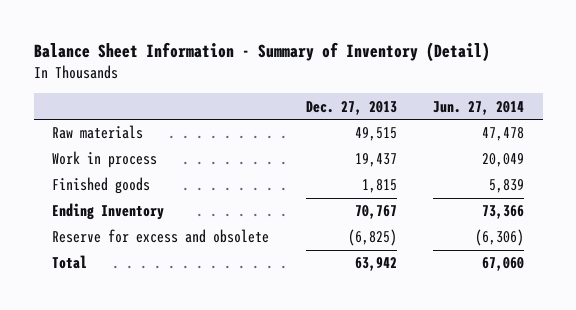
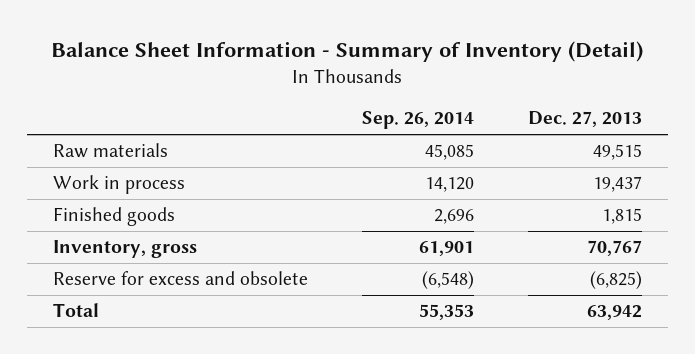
- | Dec. 27, 2013 | Jun. 27, 2014
+ | Sep. 26, 2014 | Dec. 27, 2013
- Ending Inventory | 70,767 | 73,366
+ Inventory, gross | 61,901 | 70,767

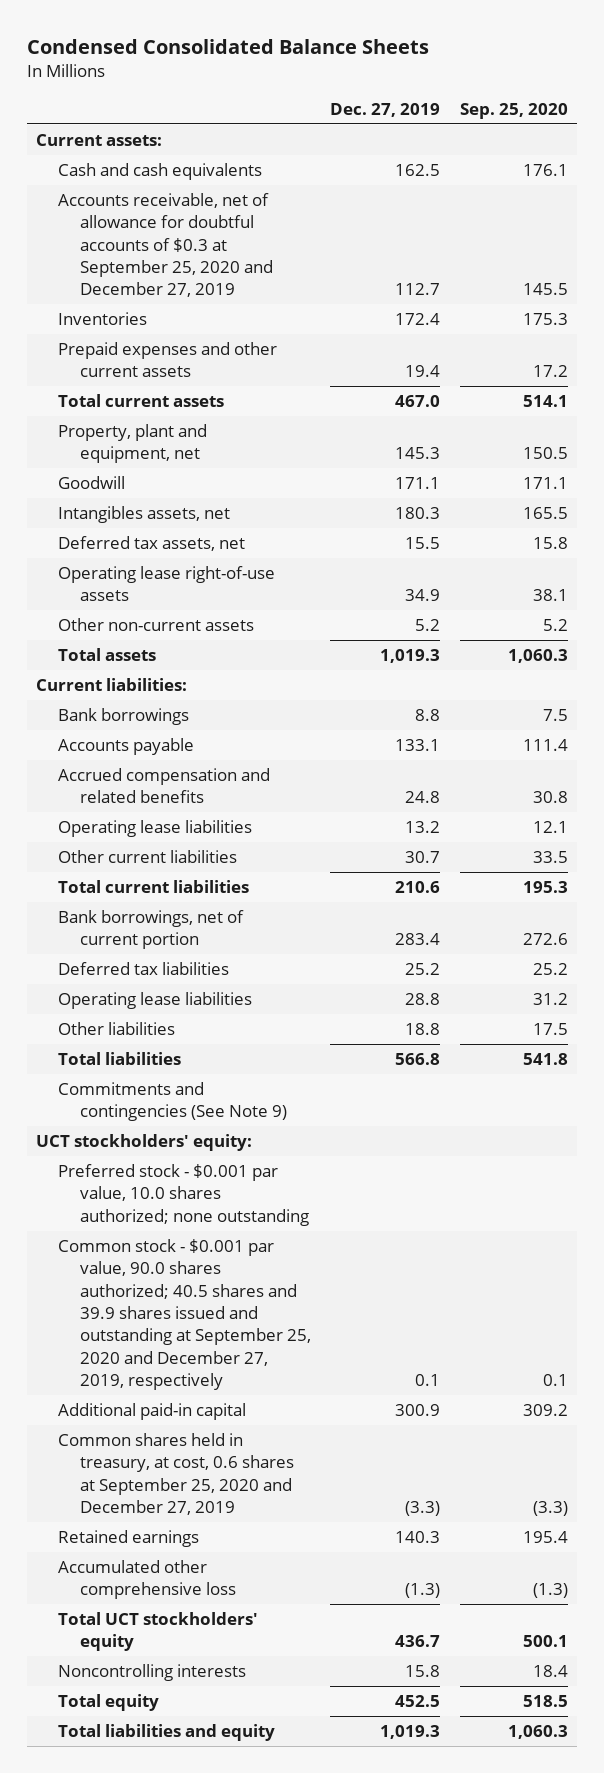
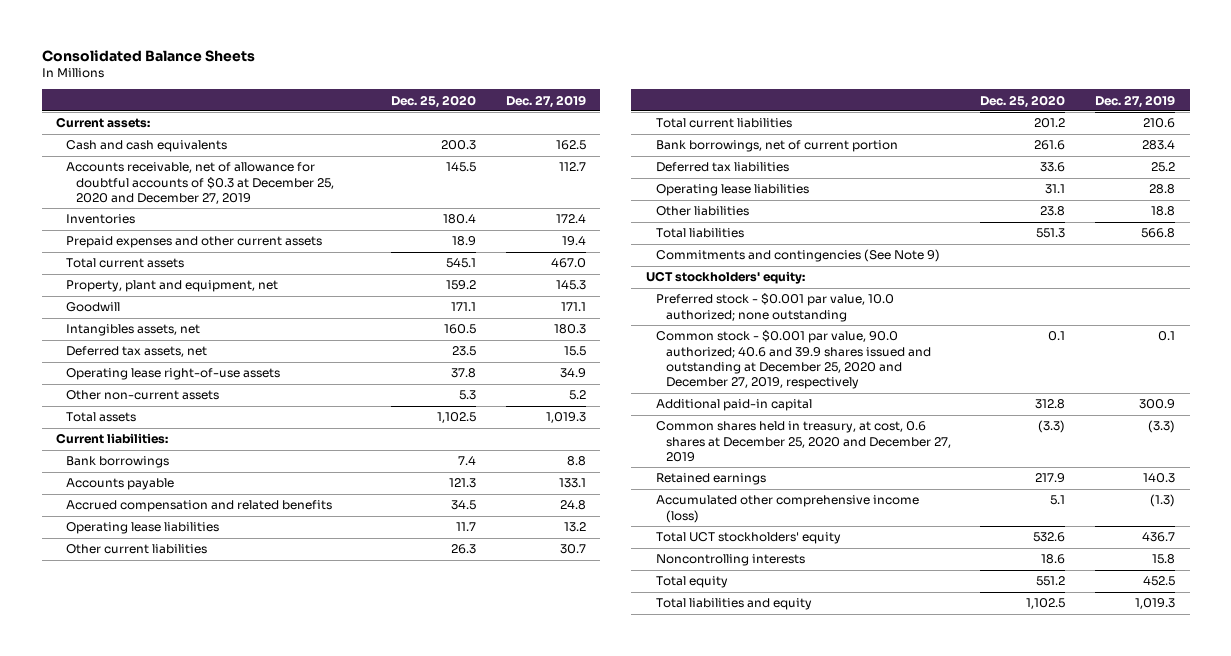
- Condensed Consolidated Balance Sheets
+ Consolidated Balance Sheets
- | Dec. 27, 2019 | Sep. 25, 2020
+ | Dec. 25, 2020 | Dec. 27, 2019
- Accounts receivable, net of allowance for doubtful accounts of $0.3 at September 25, 2020 and December 27, 2019 | 112.7 | 145.5
+ Accounts receivable, net of allowance for doubtful accounts of $0.3 at December 25, 2020 and December 27, 2019 | 145.5 | 112.7
- Preferred stock - $0.001 par value, 10.0 shares authorized; none outstanding
- Common stock - $0.001 par value, 90.0 shares authorized; 40.5 shares and 39.9 shares issued and outstanding at September 25, 2020 and December 27, 2019, respectively | 0.1 | 0.1
+ Preferred stock - $0.001 par value, 10.0 authorized; none outstanding
+ Common stock - $0.001 par value, 90.0 authorized; 40.6 and 39.9 shares issued and outstanding at December 25, 2020 and December 27, 2019, respectively | 0.1 | 0.1
- Common shares held in treasury, at cost, 0.6 shares at September 25, 2020 and December 27, 2019 | (3.3) | (3.3)
+ Common shares held in treasury, at cost, 0.6 shares at December 25, 2020 and December 27, 2019 | (3.3) | (3.3)
- Accumulated other comprehensive loss | (1.3) | (1.3)
+ Accumulated other comprehensive income (loss) | 5.1 | (1.3)

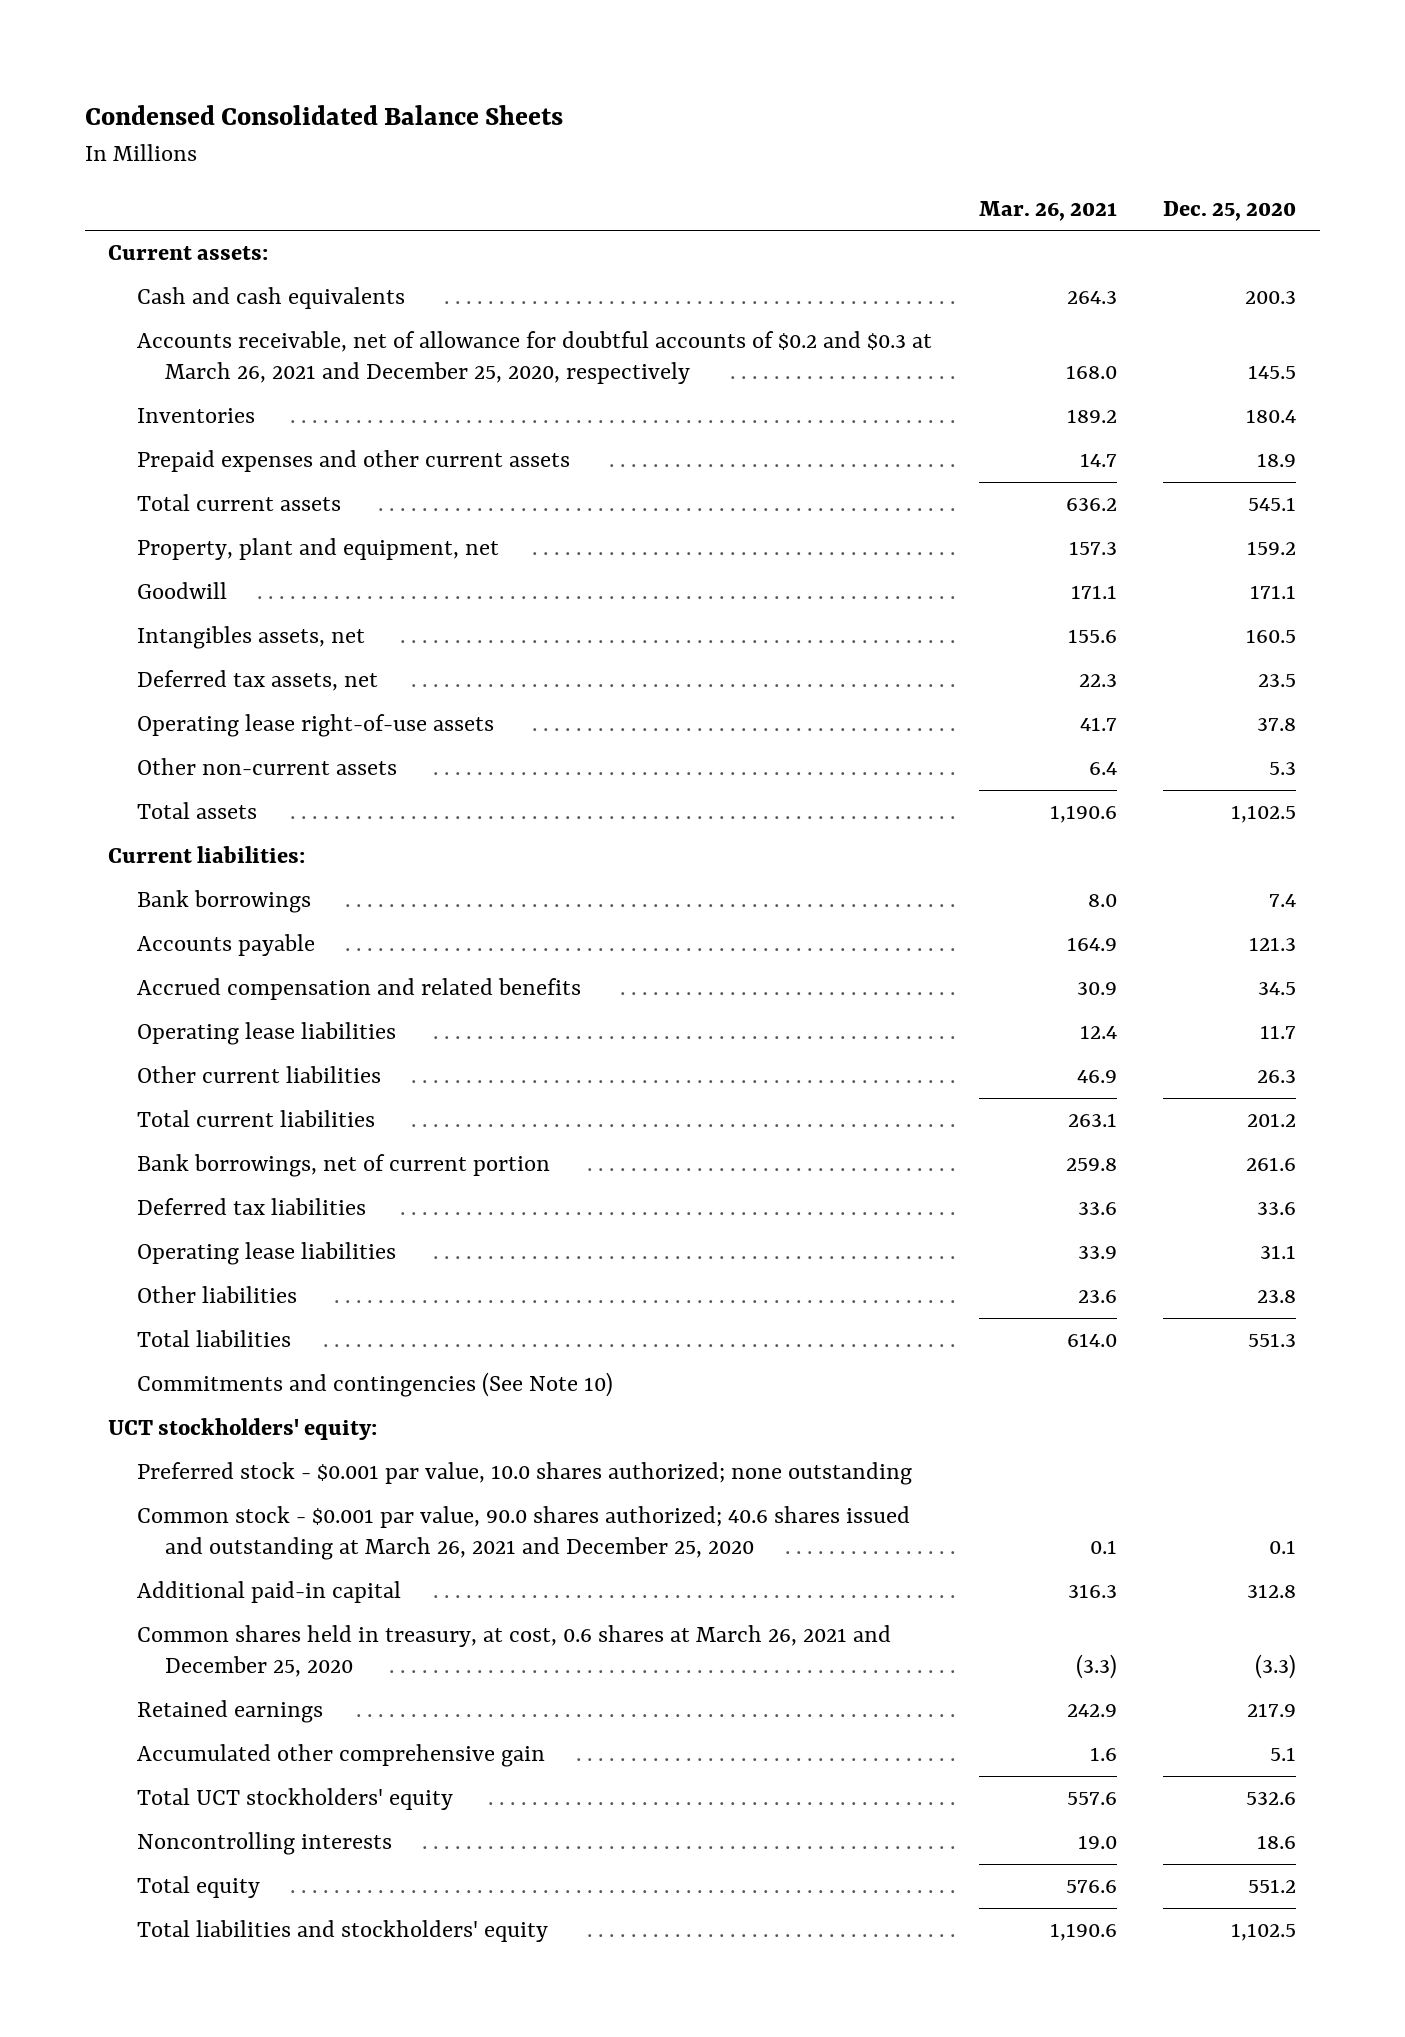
- Consolidated Balance Sheets
+ Condensed Consolidated Balance Sheets
- | Dec. 25, 2020 | Dec. 27, 2019
+ | Mar. 26, 2021 | Dec. 25, 2020
- Accounts receivable, net of allowance for doubtful accounts of $0.3 at December 25, 2020 and December 27, 2019 | 145.5 | 112.7
+ Accounts receivable, net of allowance for doubtful accounts of $0.2 and $0.3 at March 26, 2021 and December 25, 2020, respectively | 168.0 | 145.5
- Commitments and contingencies (See Note 9)
+ Commitments and contingencies (See Note 10)
- Preferred stock - $0.001 par value, 10.0 authorized; none outstanding
- Common stock - $0.001 par value, 90.0 authorized; 40.6 and 39.9 shares issued and outstanding at December 25, 2020 and December 27, 2019, respectively | 0.1 | 0.1
+ Preferred stock - $0.001 par value, 10.0 shares authorized; none outstanding
+ Common stock - $0.001 par value, 90.0 shares authorized; 40.6 shares issued and outstanding at March 26, 2021 and December 25, 2020 | 0.1 | 0.1
- Common shares held in treasury, at cost, 0.6 shares at December 25, 2020 and December 27, 2019 | (3.3) | (3.3)
+ Common shares held in treasury, at cost, 0.6 shares at March 26, 2021 and December 25, 2020 | (3.3) | (3.3)
- Accumulated other comprehensive income (loss) | 5.1 | (1.3)
+ Accumulated other comprehensive gain | 1.6 | 5.1
- Total liabilities and equity | 1,102.5 | 1,019.3
+ Total liabilities and stockholders' equity | 1,190.6 | 1,102.5

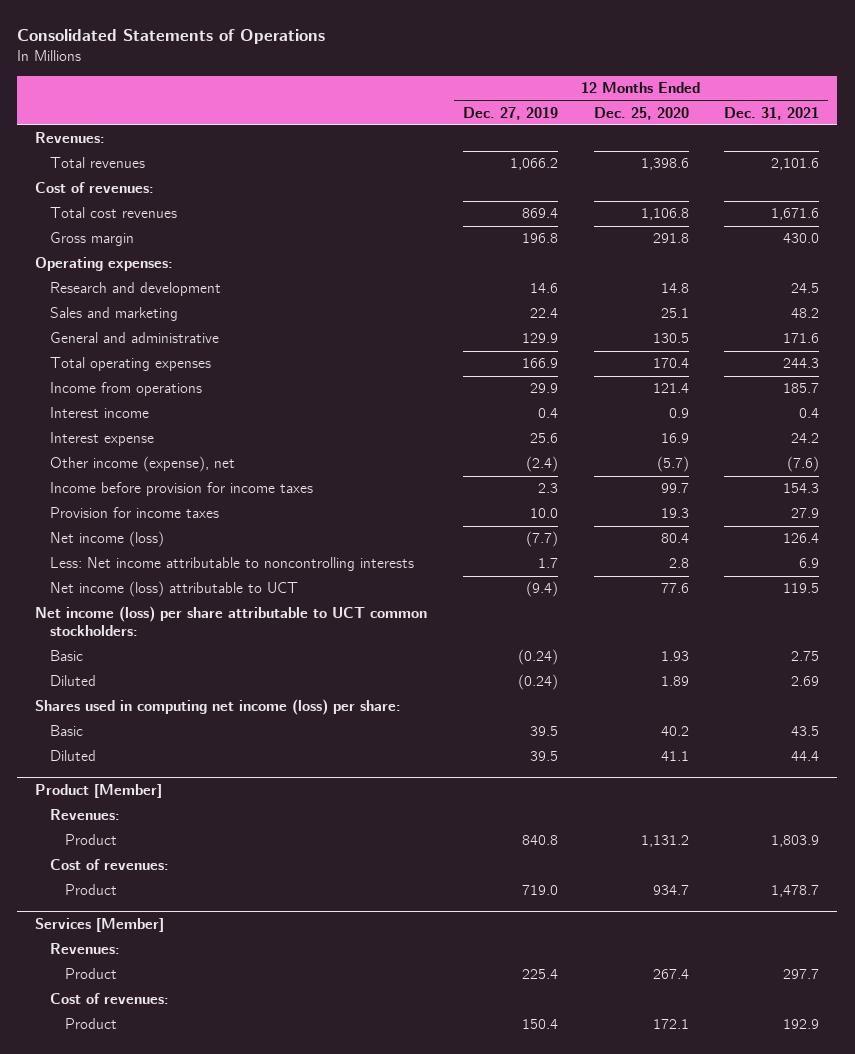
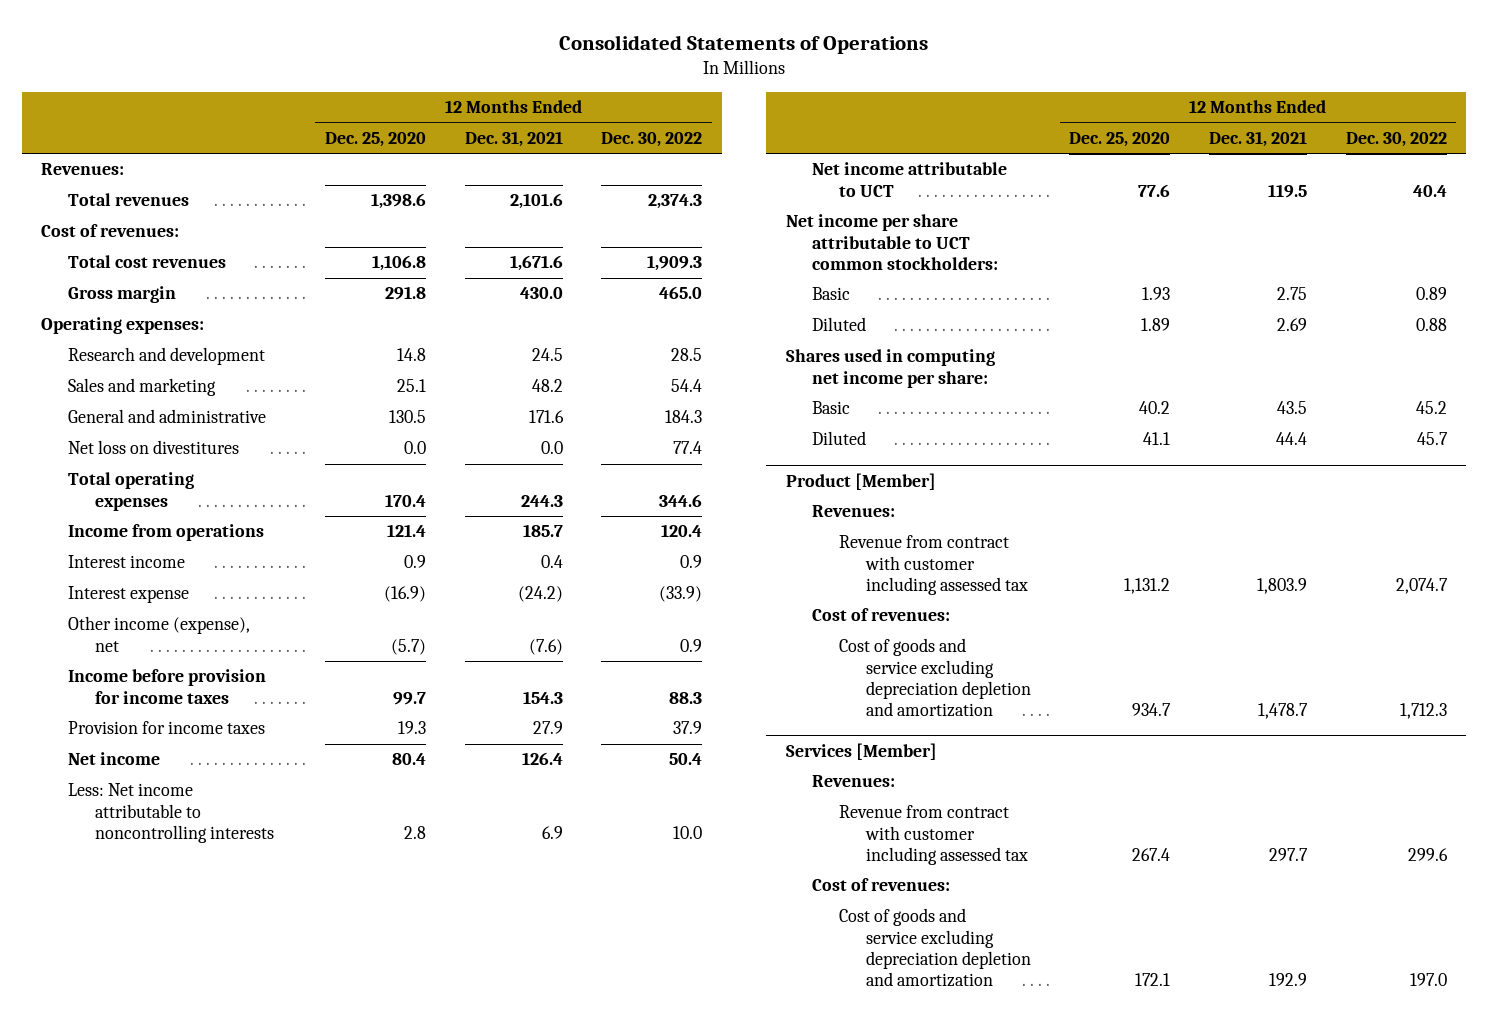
- | 12 Months Ended Dec. 27, 2019 | 12 Months Ended Dec. 25, 2020 | 12 Months Ended Dec. 31, 2021
+ | 12 Months Ended Dec. 25, 2020 | 12 Months Ended Dec. 31, 2021 | 12 Months Ended Dec. 30, 2022
+ Net loss on divestitures | 0.0 | 0.0 | 77.4
- Interest expense | 25.6 | 16.9 | 24.2
+ Interest expense | (16.9) | (24.2) | (33.9)
- Net income (loss) | (7.7) | 80.4 | 126.4
+ Net income | 80.4 | 126.4 | 50.4
- Net income (loss) attributable to UCT | (9.4) | 77.6 | 119.5
- Net income (loss) per share attributable to UCT common stockholders:
+ Net income attributable to UCT | 77.6 | 119.5 | 40.4
+ Net income per share attributable to UCT common stockholders:
- Shares used in computing net income (loss) per share:
+ Shares used in computing net income per share:
@ Product [Member]
- Product | 840.8 | 1,131.2 | 1,803.9
+ Revenue from contract with customer including assessed tax | 1,131.2 | 1,803.9 | 2,074.7
- Product | 719.0 | 934.7 | 1,478.7
+ Cost of goods and service excluding depreciation depletion and amortization | 934.7 | 1,478.7 | 1,712.3
@ Services [Member]
- Product | 225.4 | 267.4 | 297.7
+ Revenue from contract with customer including assessed tax | 267.4 | 297.7 | 299.6
- Product | 150.4 | 172.1 | 192.9
+ Cost of goods and service excluding depreciation depletion and amortization | 172.1 | 192.9 | 197.0

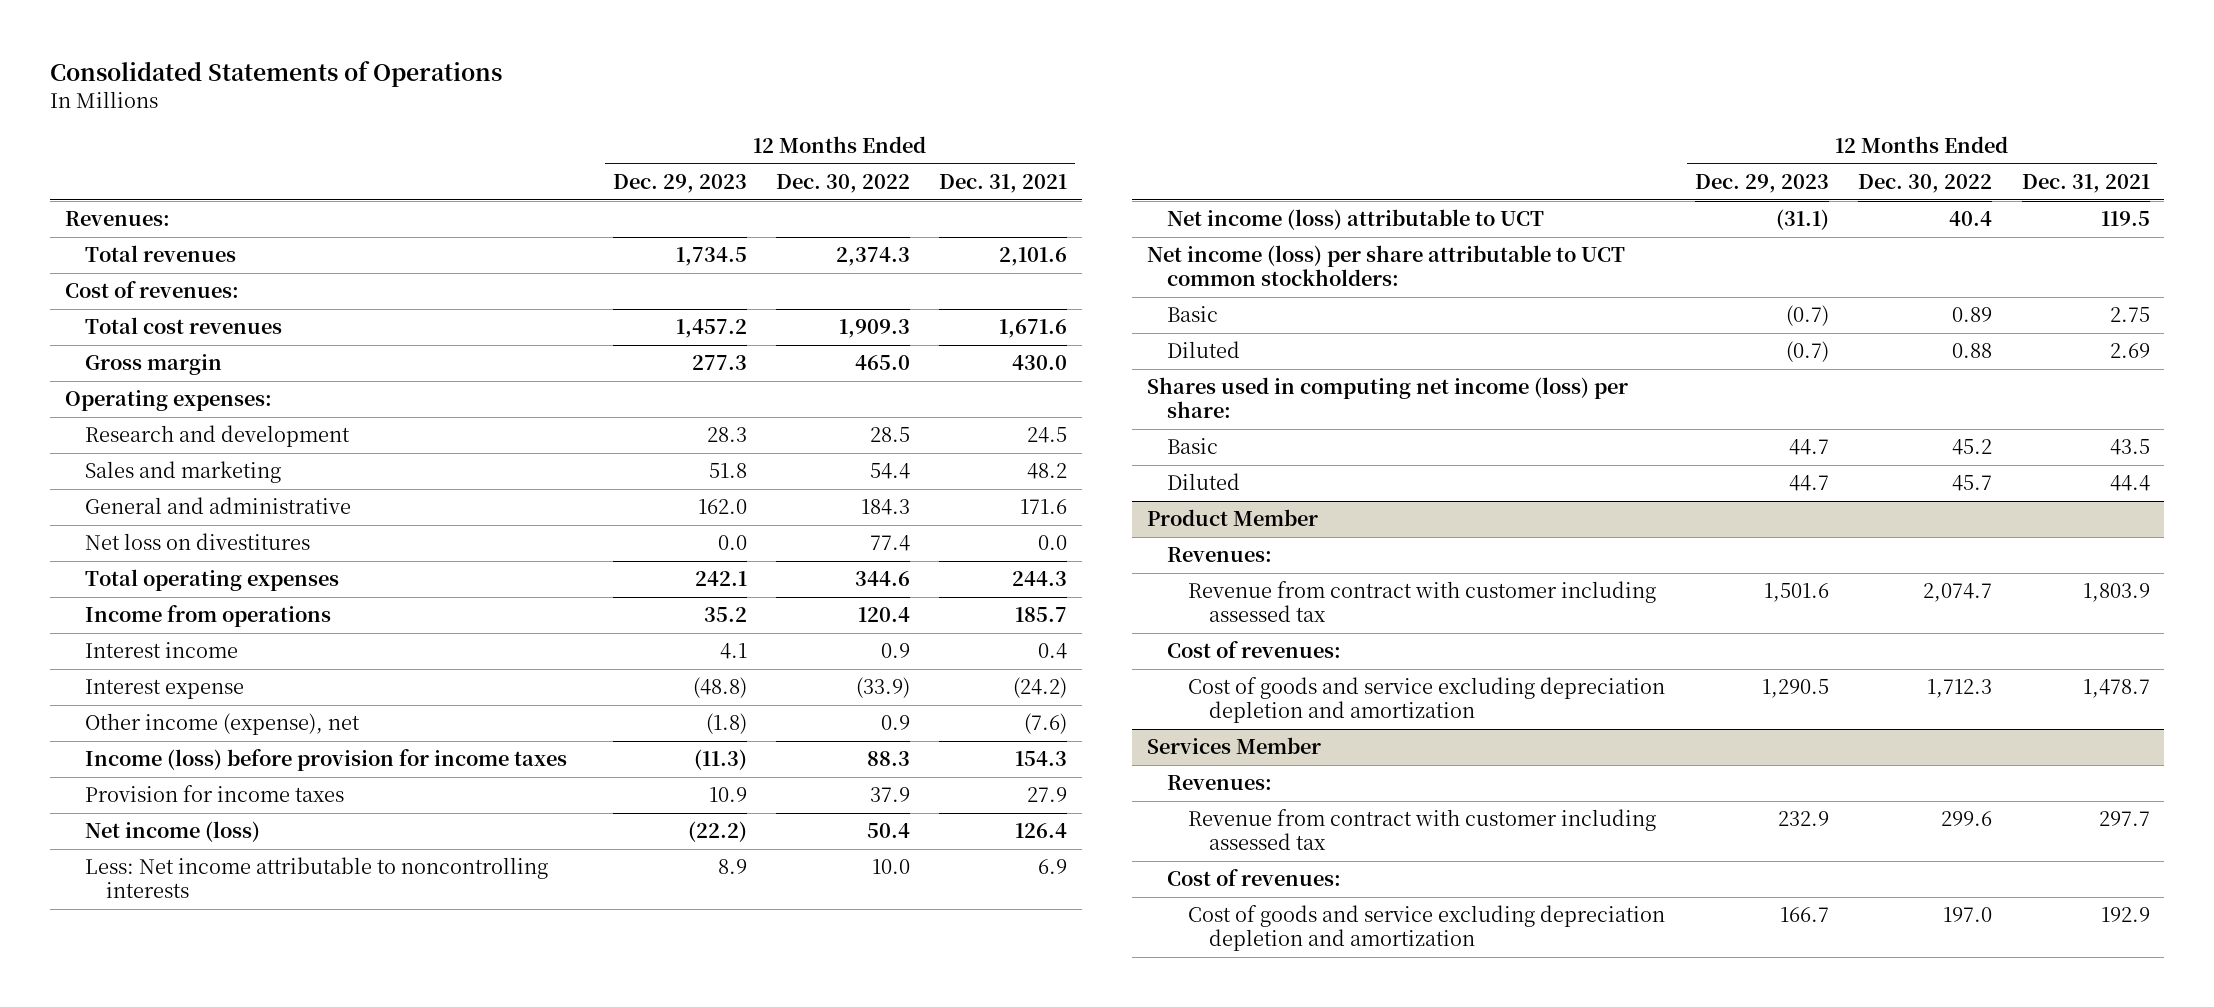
- | 12 Months Ended Dec. 25, 2020 | 12 Months Ended Dec. 31, 2021 | 12 Months Ended Dec. 30, 2022
+ | 12 Months Ended Dec. 29, 2023 | 12 Months Ended Dec. 30, 2022 | 12 Months Ended Dec. 31, 2021
- Income before provision for income taxes | 99.7 | 154.3 | 88.3
+ Income (loss) before provision for income taxes | (11.3) | 88.3 | 154.3
- Net income | 80.4 | 126.4 | 50.4
+ Net income (loss) | (22.2) | 50.4 | 126.4
- Net income attributable to UCT | 77.6 | 119.5 | 40.4
- Net income per share attributable to UCT common stockholders:
+ Net income (loss) attributable to UCT | (31.1) | 40.4 | 119.5
+ Net income (loss) per share attributable to UCT common stockholders:
- Shares used in computing net income per share:
+ Shares used in computing net income (loss) per share:
- Product [Member]
+ Product Member
- Services [Member]
+ Services Member

